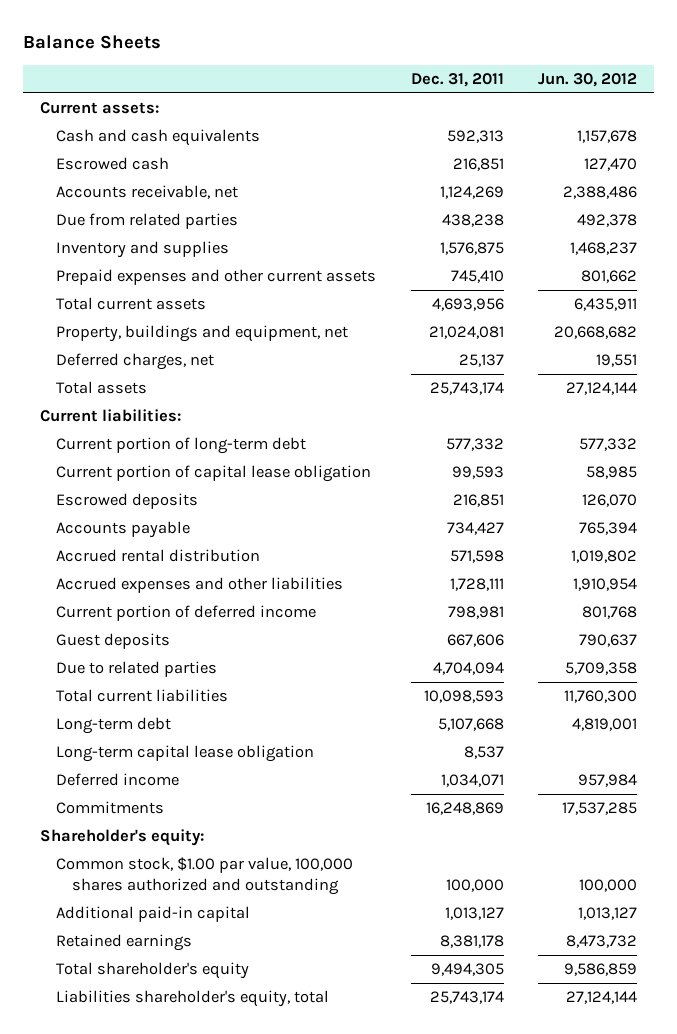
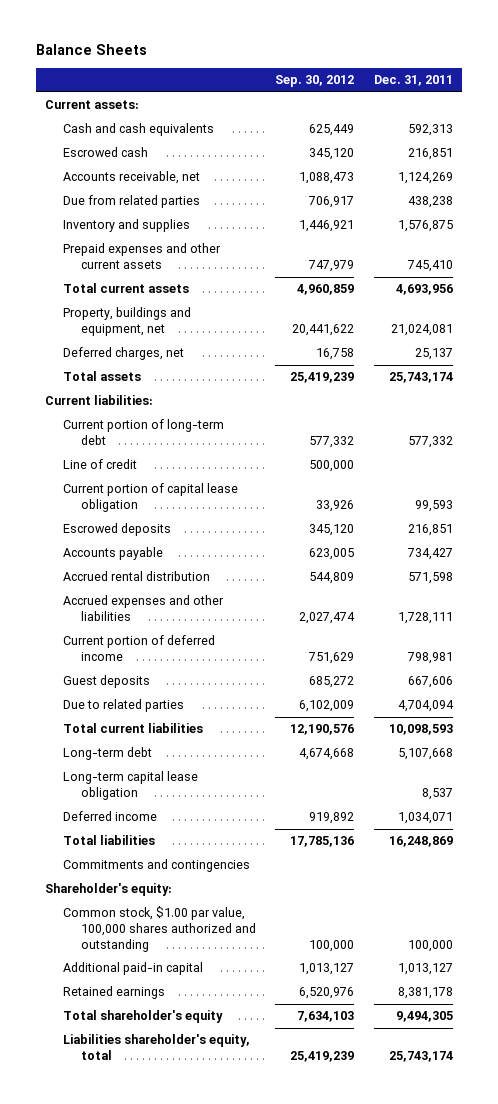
- | Dec. 31, 2011 | Jun. 30, 2012
+ | Sep. 30, 2012 | Dec. 31, 2011
+ Line of credit | 500,000 |
- Commitments | 16,248,869 | 17,537,285
+ Total liabilities | 17,785,136 | 16,248,869
+ Commitments and contingencies

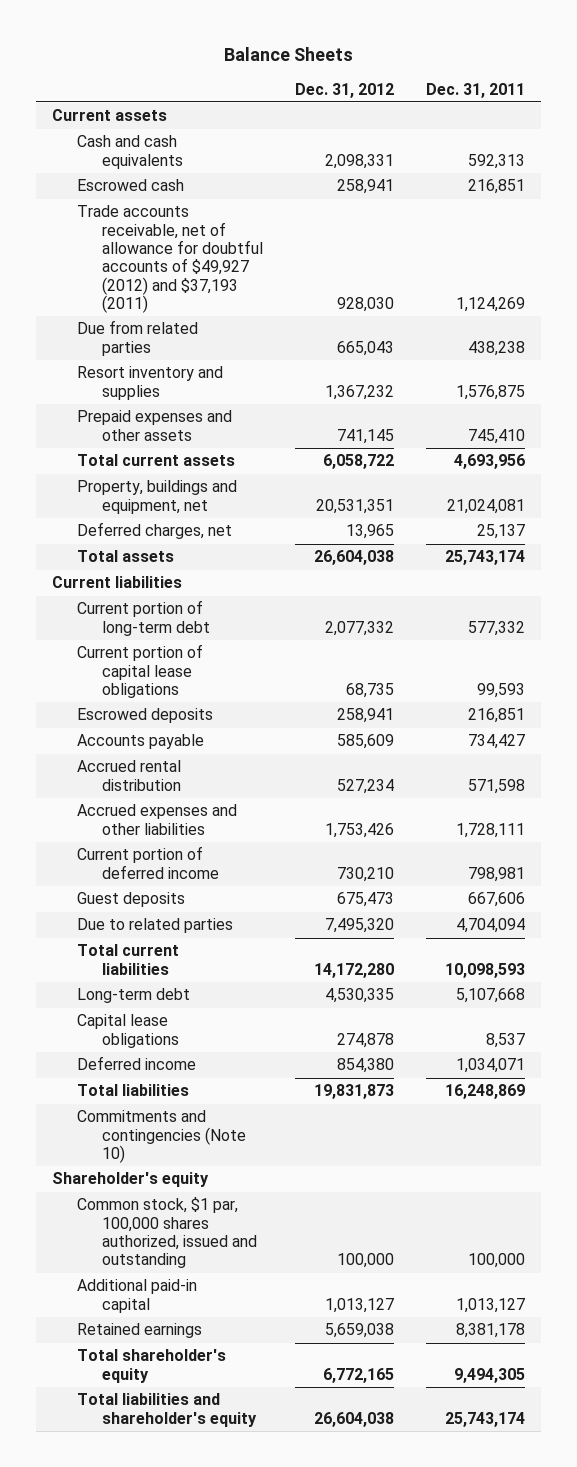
- | Sep. 30, 2012 | Dec. 31, 2011
+ | Dec. 31, 2012 | Dec. 31, 2011
- Current assets:
+ Current assets
- Accounts receivable, net | 1,088,473 | 1,124,269
+ Trade accounts receivable, net of allowance for doubtful accounts of $49,927 (2012) and $37,193 (2011) | 928,030 | 1,124,269
- Inventory and supplies | 1,446,921 | 1,576,875
- Prepaid expenses and other current assets | 747,979 | 745,410
+ Resort inventory and supplies | 1,367,232 | 1,576,875
+ Prepaid expenses and other assets | 741,145 | 745,410
- Current liabilities:
+ Current liabilities
- Line of credit | 500,000 |
- Current portion of capital lease obligation | 33,926 | 99,593
+ Current portion of capital lease obligations | 68,735 | 99,593
- Long-term capital lease obligation | | 8,537
+ Capital lease obligations | 274,878 | 8,537
- Commitments and contingencies
- Shareholder's equity:
- Common stock, $1.00 par value, 100,000 shares authorized and outstanding | 100,000 | 100,000
+ Commitments and contingencies (Note 10)
+ Shareholder's equity
+ Common stock, $1 par, 100,000 shares authorized, issued and outstanding | 100,000 | 100,000
- Liabilities shareholder's equity, total | 25,419,239 | 25,743,174
+ Total liabilities and shareholder's equity | 26,604,038 | 25,743,174

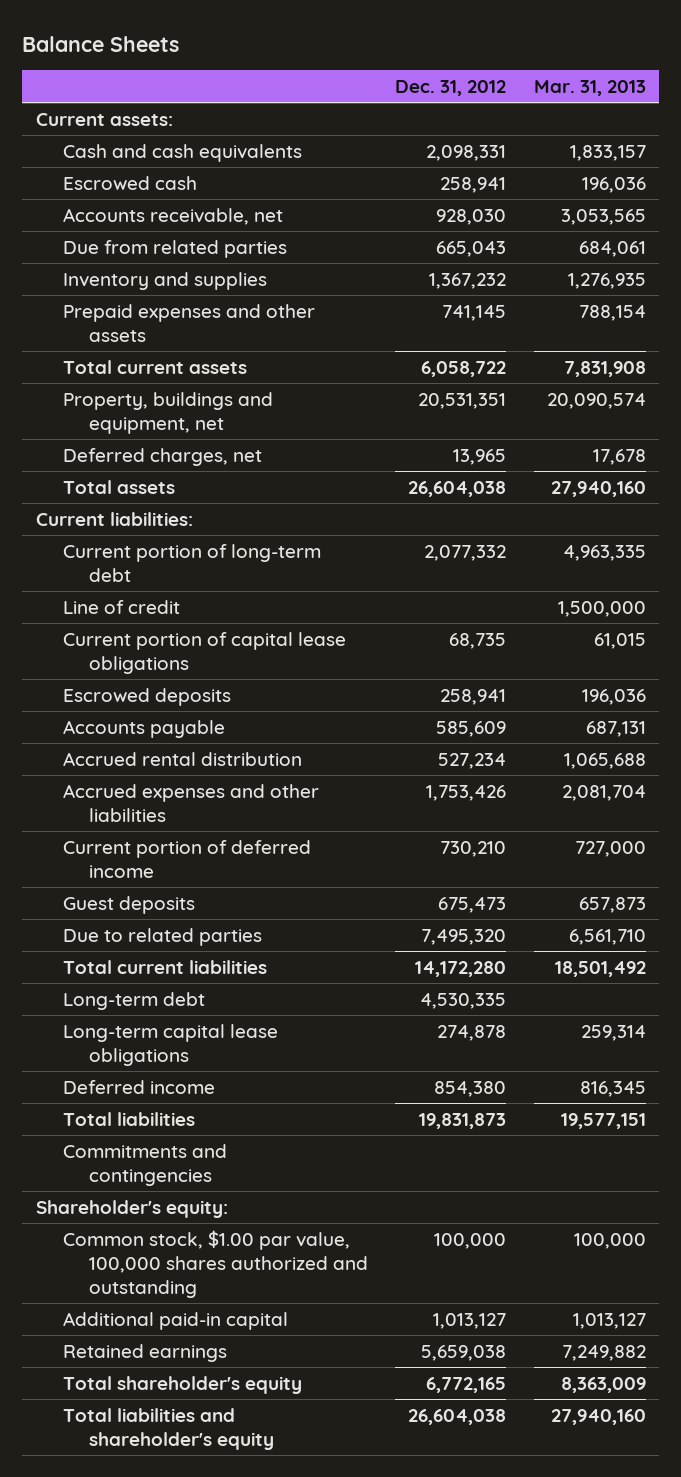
- | Dec. 31, 2012 | Dec. 31, 2011
+ | Dec. 31, 2012 | Mar. 31, 2013
- Current assets
+ Current assets:
- Trade accounts receivable, net of allowance for doubtful accounts of $49,927 (2012) and $37,193 (2011) | 928,030 | 1,124,269
+ Accounts receivable, net | 928,030 | 3,053,565
- Resort inventory and supplies | 1,367,232 | 1,576,875
+ Inventory and supplies | 1,367,232 | 1,276,935
- Current liabilities
+ Current liabilities:
+ Line of credit | | 1,500,000
- Capital lease obligations | 274,878 | 8,537
+ Long-term capital lease obligations | 274,878 | 259,314
- Commitments and contingencies (Note 10)
- Shareholder's equity
- Common stock, $1 par, 100,000 shares authorized, issued and outstanding | 100,000 | 100,000
+ Commitments and contingencies
+ Shareholder's equity:
+ Common stock, $1.00 par value, 100,000 shares authorized and outstanding | 100,000 | 100,000

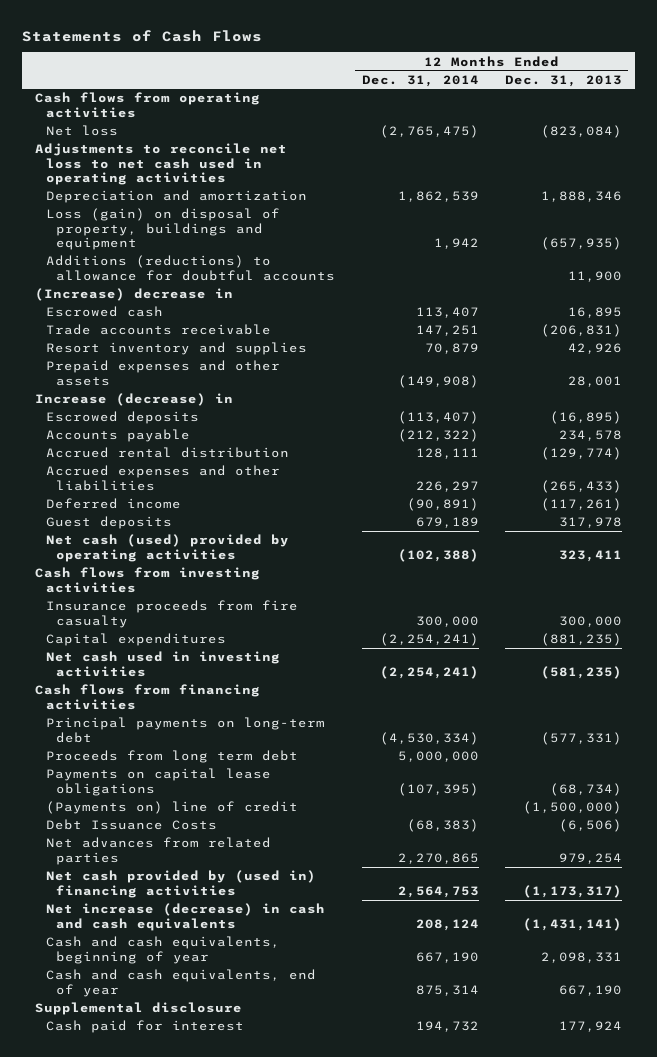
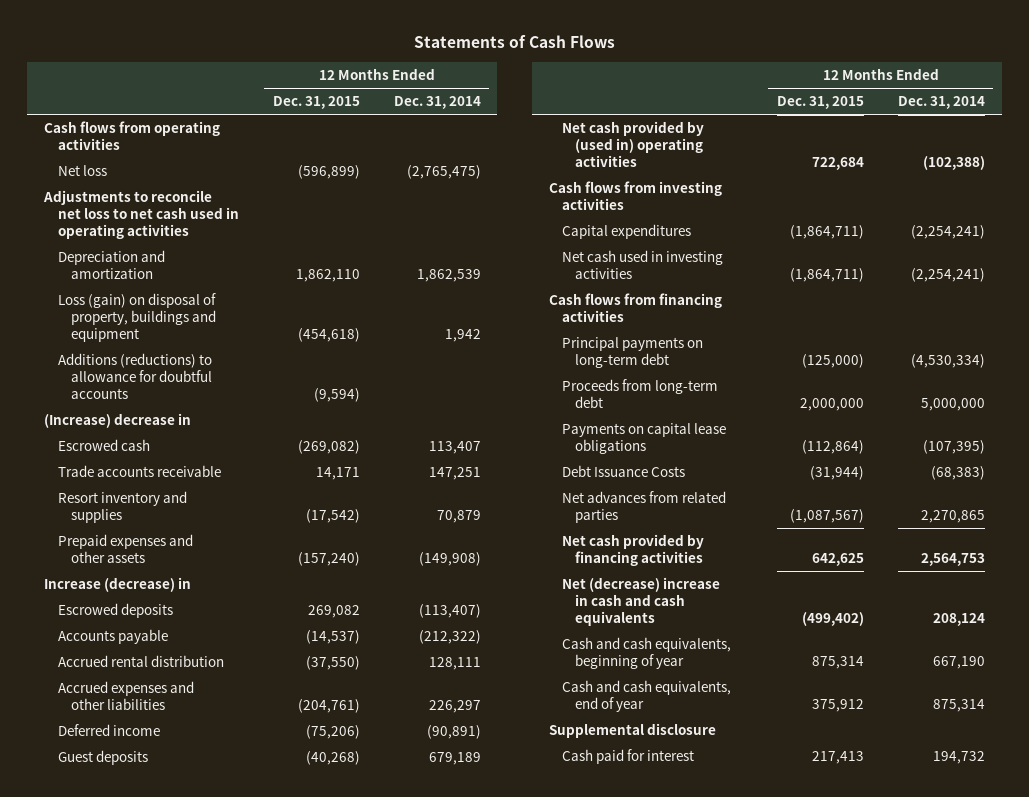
- | 12 Months Ended Dec. 31, 2014 | 12 Months Ended Dec. 31, 2013
+ | 12 Months Ended Dec. 31, 2015 | 12 Months Ended Dec. 31, 2014
- Net cash (used) provided by operating activities | (102,388) | 323,411
+ Net cash provided by (used in) operating activities | 722,684 | (102,388)
- Insurance proceeds from fire casualty | 300,000 | 300,000
- Proceeds from long term debt | 5,000,000 |
+ Proceeds from long-term debt | 2,000,000 | 5,000,000
- (Payments on) line of credit | | (1,500,000)
- Net cash provided by (used in) financing activities | 2,564,753 | (1,173,317)
- Net increase (decrease) in cash and cash equivalents | 208,124 | (1,431,141)
+ Net cash provided by financing activities | 642,625 | 2,564,753
+ Net (decrease) increase in cash and cash equivalents | (499,402) | 208,124

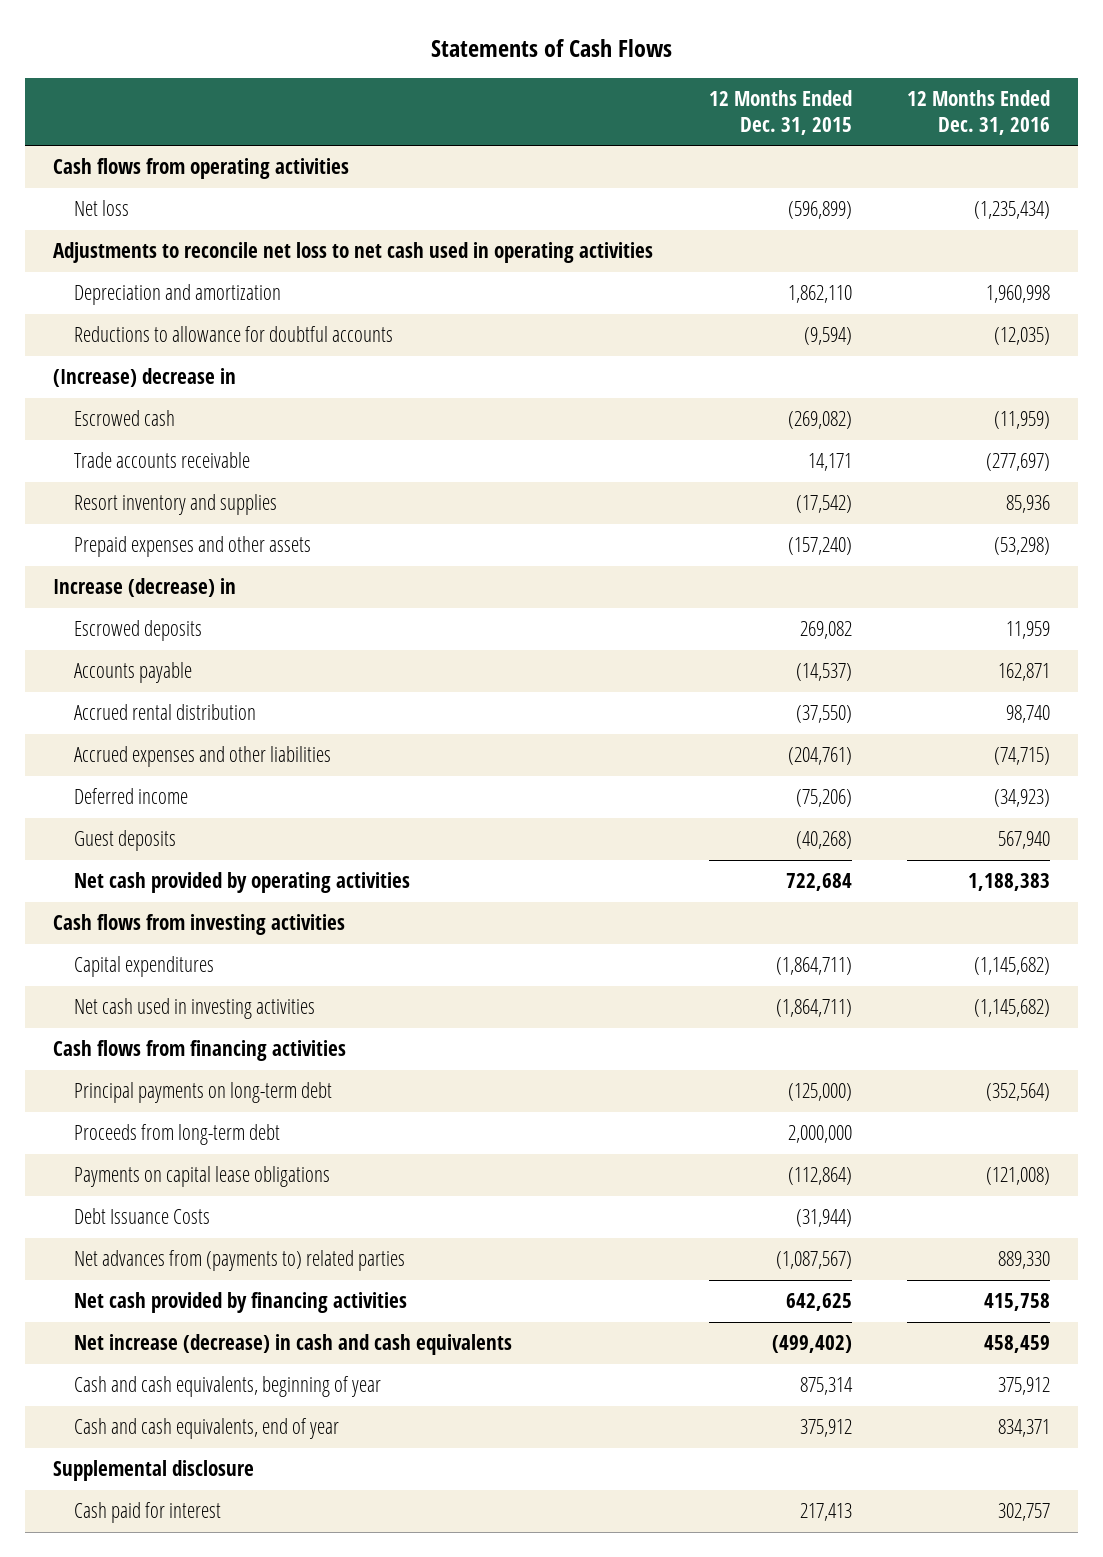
- | 12 Months Ended Dec. 31, 2015 | 12 Months Ended Dec. 31, 2014
+ | 12 Months Ended Dec. 31, 2015 | 12 Months Ended Dec. 31, 2016
- Loss (gain) on disposal of property, buildings and equipment | (454,618) | 1,942
- Additions (reductions) to allowance for doubtful accounts | (9,594) |
+ Reductions to allowance for doubtful accounts | (9,594) | (12,035)
- Net cash provided by (used in) operating activities | 722,684 | (102,388)
+ Net cash provided by operating activities | 722,684 | 1,188,383
- Net advances from related parties | (1,087,567) | 2,270,865
+ Net advances from (payments to) related parties | (1,087,567) | 889,330
- Net (decrease) increase in cash and cash equivalents | (499,402) | 208,124
+ Net increase (decrease) in cash and cash equivalents | (499,402) | 458,459

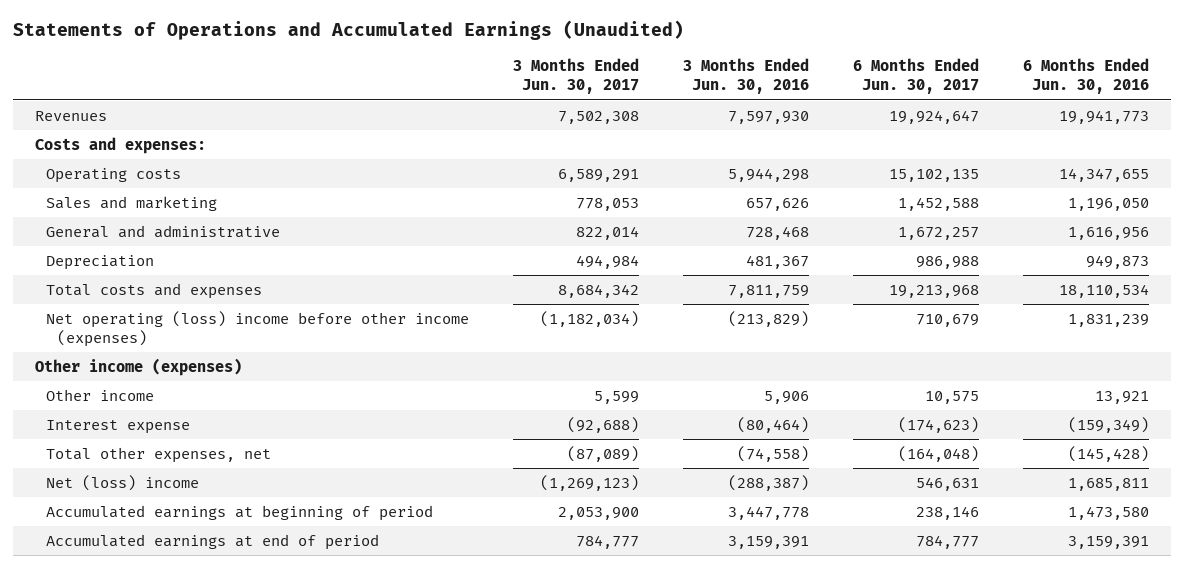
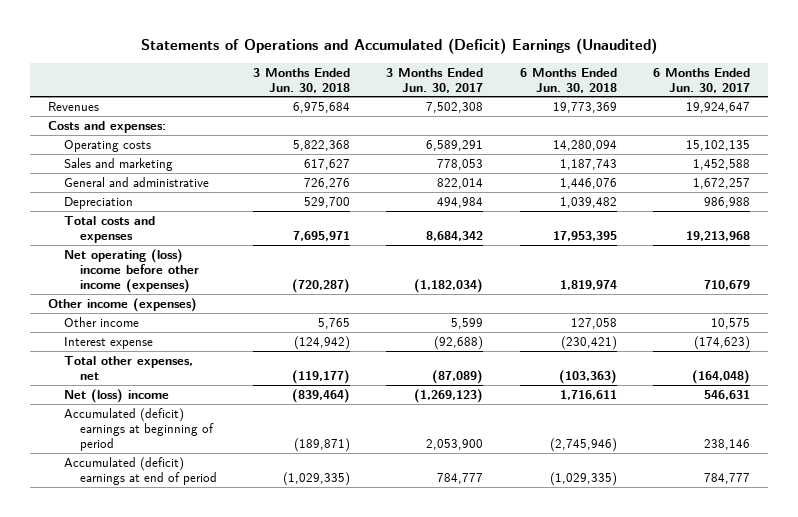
- Statements of Operations and Accumulated Earnings (Unaudited)
+ Statements of Operations and Accumulated (Deficit) Earnings (Unaudited)
- | 3 Months Ended Jun. 30, 2017 | 3 Months Ended Jun. 30, 2016 | 6 Months Ended Jun. 30, 2017 | 6 Months Ended Jun. 30, 2016
+ | 3 Months Ended Jun. 30, 2018 | 3 Months Ended Jun. 30, 2017 | 6 Months Ended Jun. 30, 2018 | 6 Months Ended Jun. 30, 2017
- Accumulated earnings at beginning of period | 2,053,900 | 3,447,778 | 238,146 | 1,473,580
- Accumulated earnings at end of period | 784,777 | 3,159,391 | 784,777 | 3,159,391
+ Accumulated (deficit) earnings at beginning of period | (189,871) | 2,053,900 | (2,745,946) | 238,146
+ Accumulated (deficit) earnings at end of period | (1,029,335) | 784,777 | (1,029,335) | 784,777

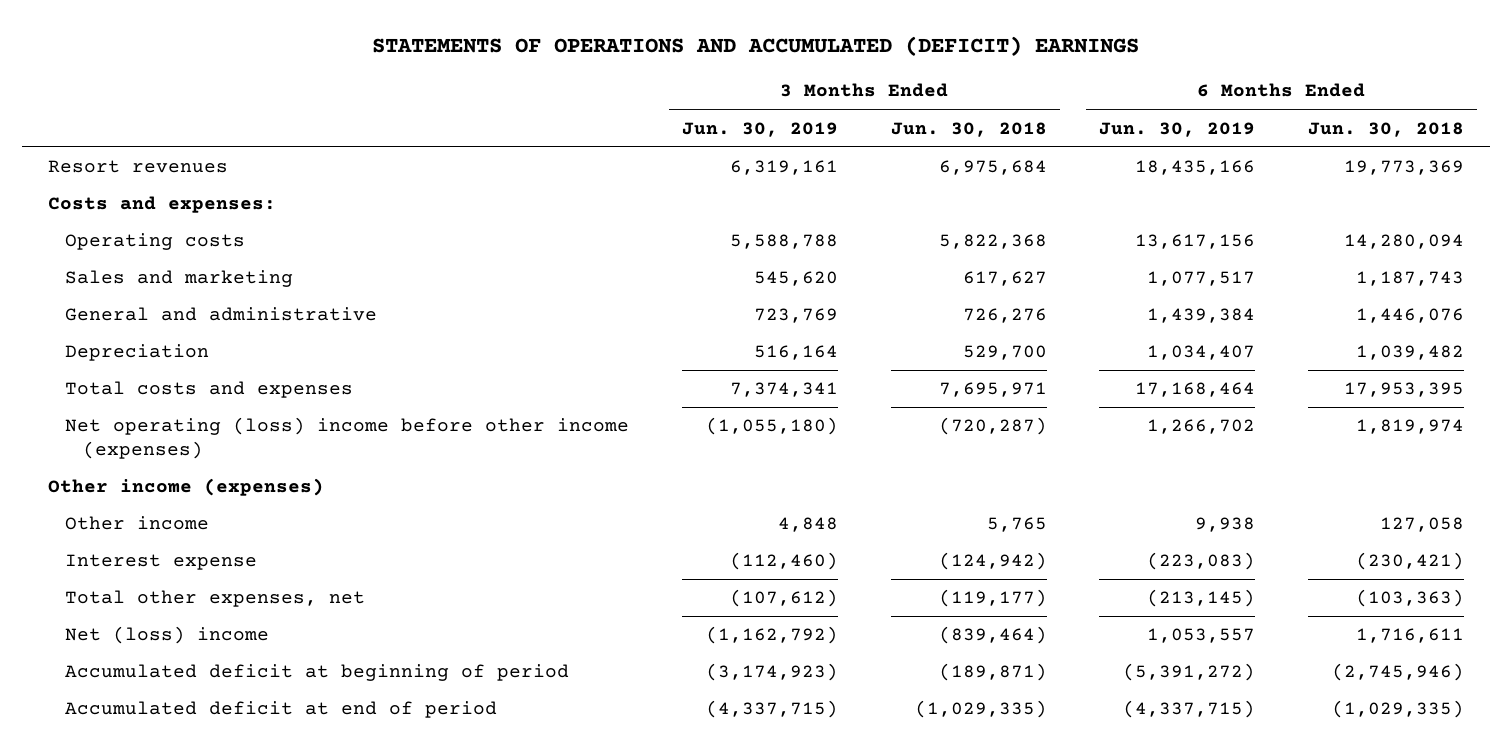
- Statements of Operations and Accumulated (Deficit) Earnings (Unaudited)
+ STATEMENTS OF OPERATIONS AND ACCUMULATED (DEFICIT) EARNINGS
- | 3 Months Ended Jun. 30, 2018 | 3 Months Ended Jun. 30, 2017 | 6 Months Ended Jun. 30, 2018 | 6 Months Ended Jun. 30, 2017
+ | 3 Months Ended Jun. 30, 2019 | 3 Months Ended Jun. 30, 2018 | 6 Months Ended Jun. 30, 2019 | 6 Months Ended Jun. 30, 2018
- Revenues | 6,975,684 | 7,502,308 | 19,773,369 | 19,924,647
+ Resort revenues | 6,319,161 | 6,975,684 | 18,435,166 | 19,773,369
- Accumulated (deficit) earnings at beginning of period | (189,871) | 2,053,900 | (2,745,946) | 238,146
- Accumulated (deficit) earnings at end of period | (1,029,335) | 784,777 | (1,029,335) | 784,777
+ Accumulated deficit at beginning of period | (3,174,923) | (189,871) | (5,391,272) | (2,745,946)
+ Accumulated deficit at end of period | (4,337,715) | (1,029,335) | (4,337,715) | (1,029,335)

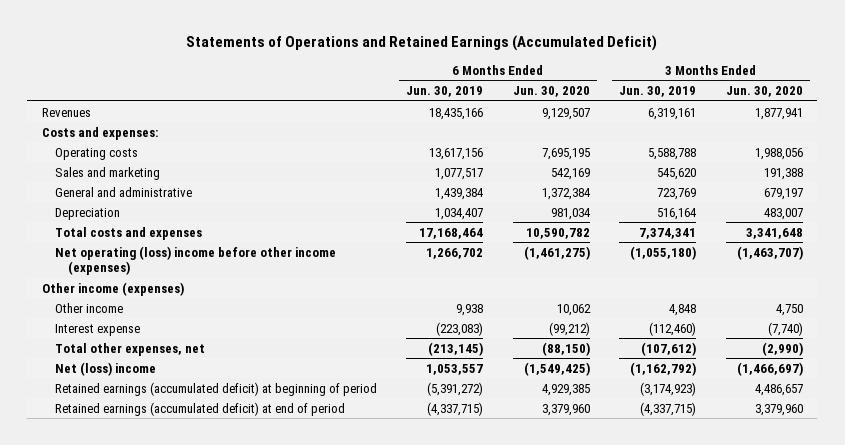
- STATEMENTS OF OPERATIONS AND ACCUMULATED (DEFICIT) EARNINGS
+ Statements of Operations and Retained Earnings (Accumulated Deficit)
- | 3 Months Ended Jun. 30, 2019 | 3 Months Ended Jun. 30, 2018 | 6 Months Ended Jun. 30, 2019 | 6 Months Ended Jun. 30, 2018
+ | 6 Months Ended Jun. 30, 2019 | 6 Months Ended Jun. 30, 2020 | 3 Months Ended Jun. 30, 2019 | 3 Months Ended Jun. 30, 2020
- Resort revenues | 6,319,161 | 6,975,684 | 18,435,166 | 19,773,369
+ Revenues | 18,435,166 | 9,129,507 | 6,319,161 | 1,877,941
- Accumulated deficit at beginning of period | (3,174,923) | (189,871) | (5,391,272) | (2,745,946)
- Accumulated deficit at end of period | (4,337,715) | (1,029,335) | (4,337,715) | (1,029,335)
+ Retained earnings (accumulated deficit) at beginning of period | (5,391,272) | 4,929,385 | (3,174,923) | 4,486,657
+ Retained earnings (accumulated deficit) at end of period | (4,337,715) | 3,379,960 | (4,337,715) | 3,379,960

